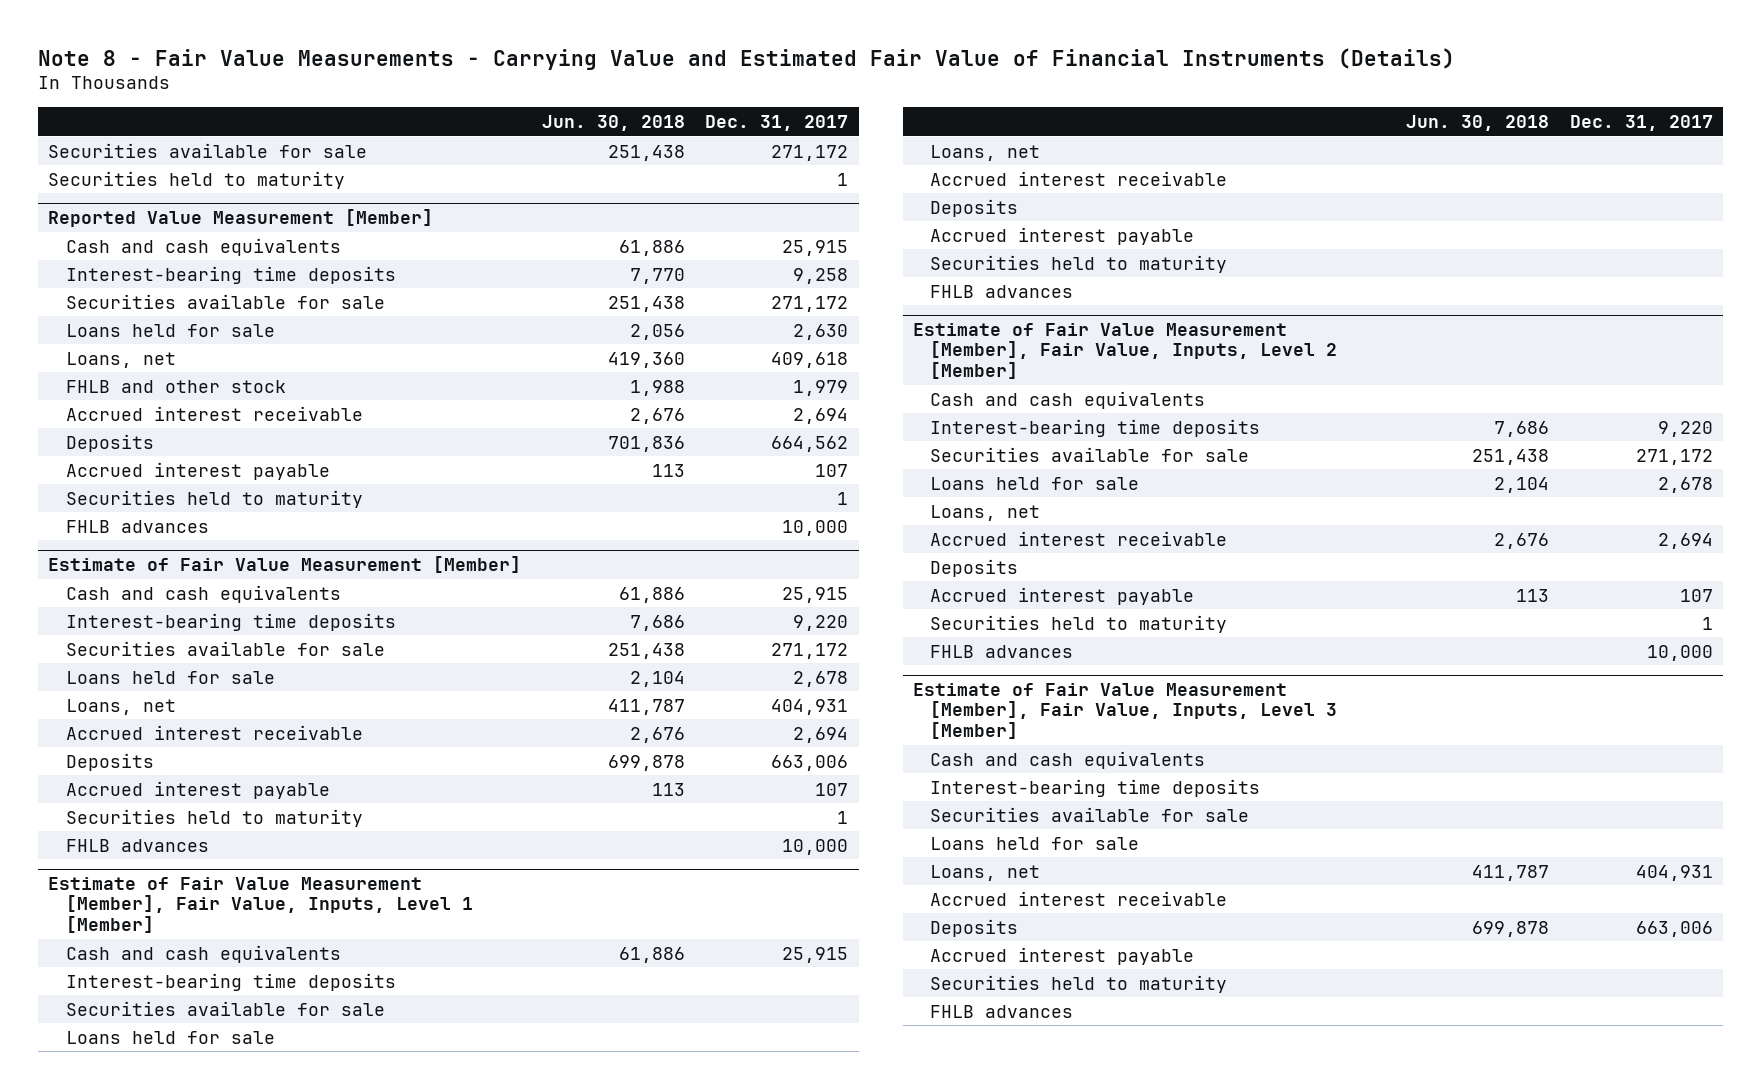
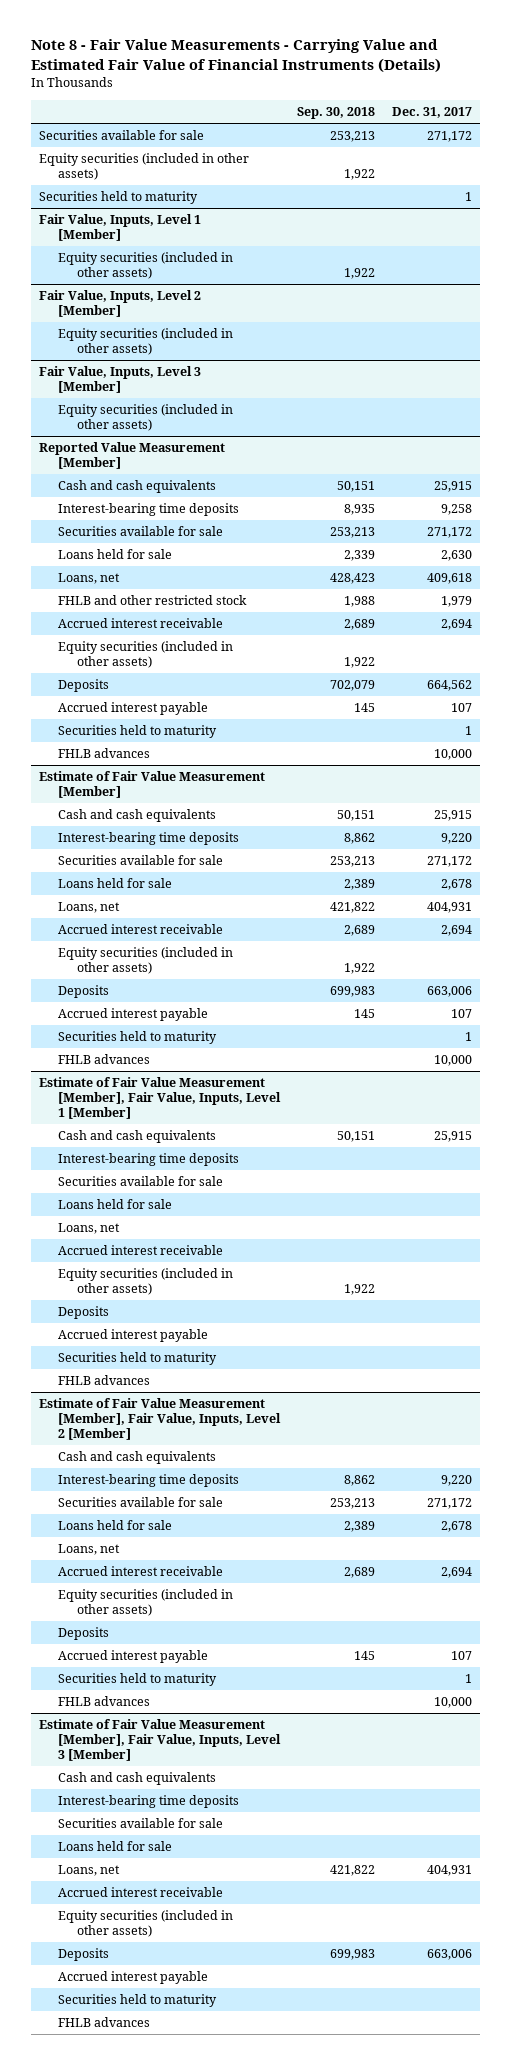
- | Jun. 30, 2018 | Dec. 31, 2017
+ | Sep. 30, 2018 | Dec. 31, 2017
+ Equity securities (included in other assets) | 1,922 |
+ Fair Value, Inputs, Level 1 [Member]
+ Equity securities (included in other assets) | 1,922 |
+ Fair Value, Inputs, Level 2 [Member]
+ Equity securities (included in other assets)
+ Fair Value, Inputs, Level 3 [Member]
+ Equity securities (included in other assets)
@ Reported Value Measurement [Member]
- FHLB and other stock | 1,988 | 1,979
+ FHLB and other restricted stock | 1,988 | 1,979
+ Equity securities (included in other assets) | 1,922 |
@ Estimate of Fair Value Measurement [Member]
+ Equity securities (included in other assets) | 1,922 |
@ Estimate of Fair Value Measurement [Member], Fair Value, Inputs, Level 1 [Member]
+ Equity securities (included in other assets) | 1,922 |
@ Estimate of Fair Value Measurement [Member], Fair Value, Inputs, Level 2 [Member]
+ Equity securities (included in other assets)
@ Estimate of Fair Value Measurement [Member], Fair Value, Inputs, Level 3 [Member]
+ Equity securities (included in other assets)

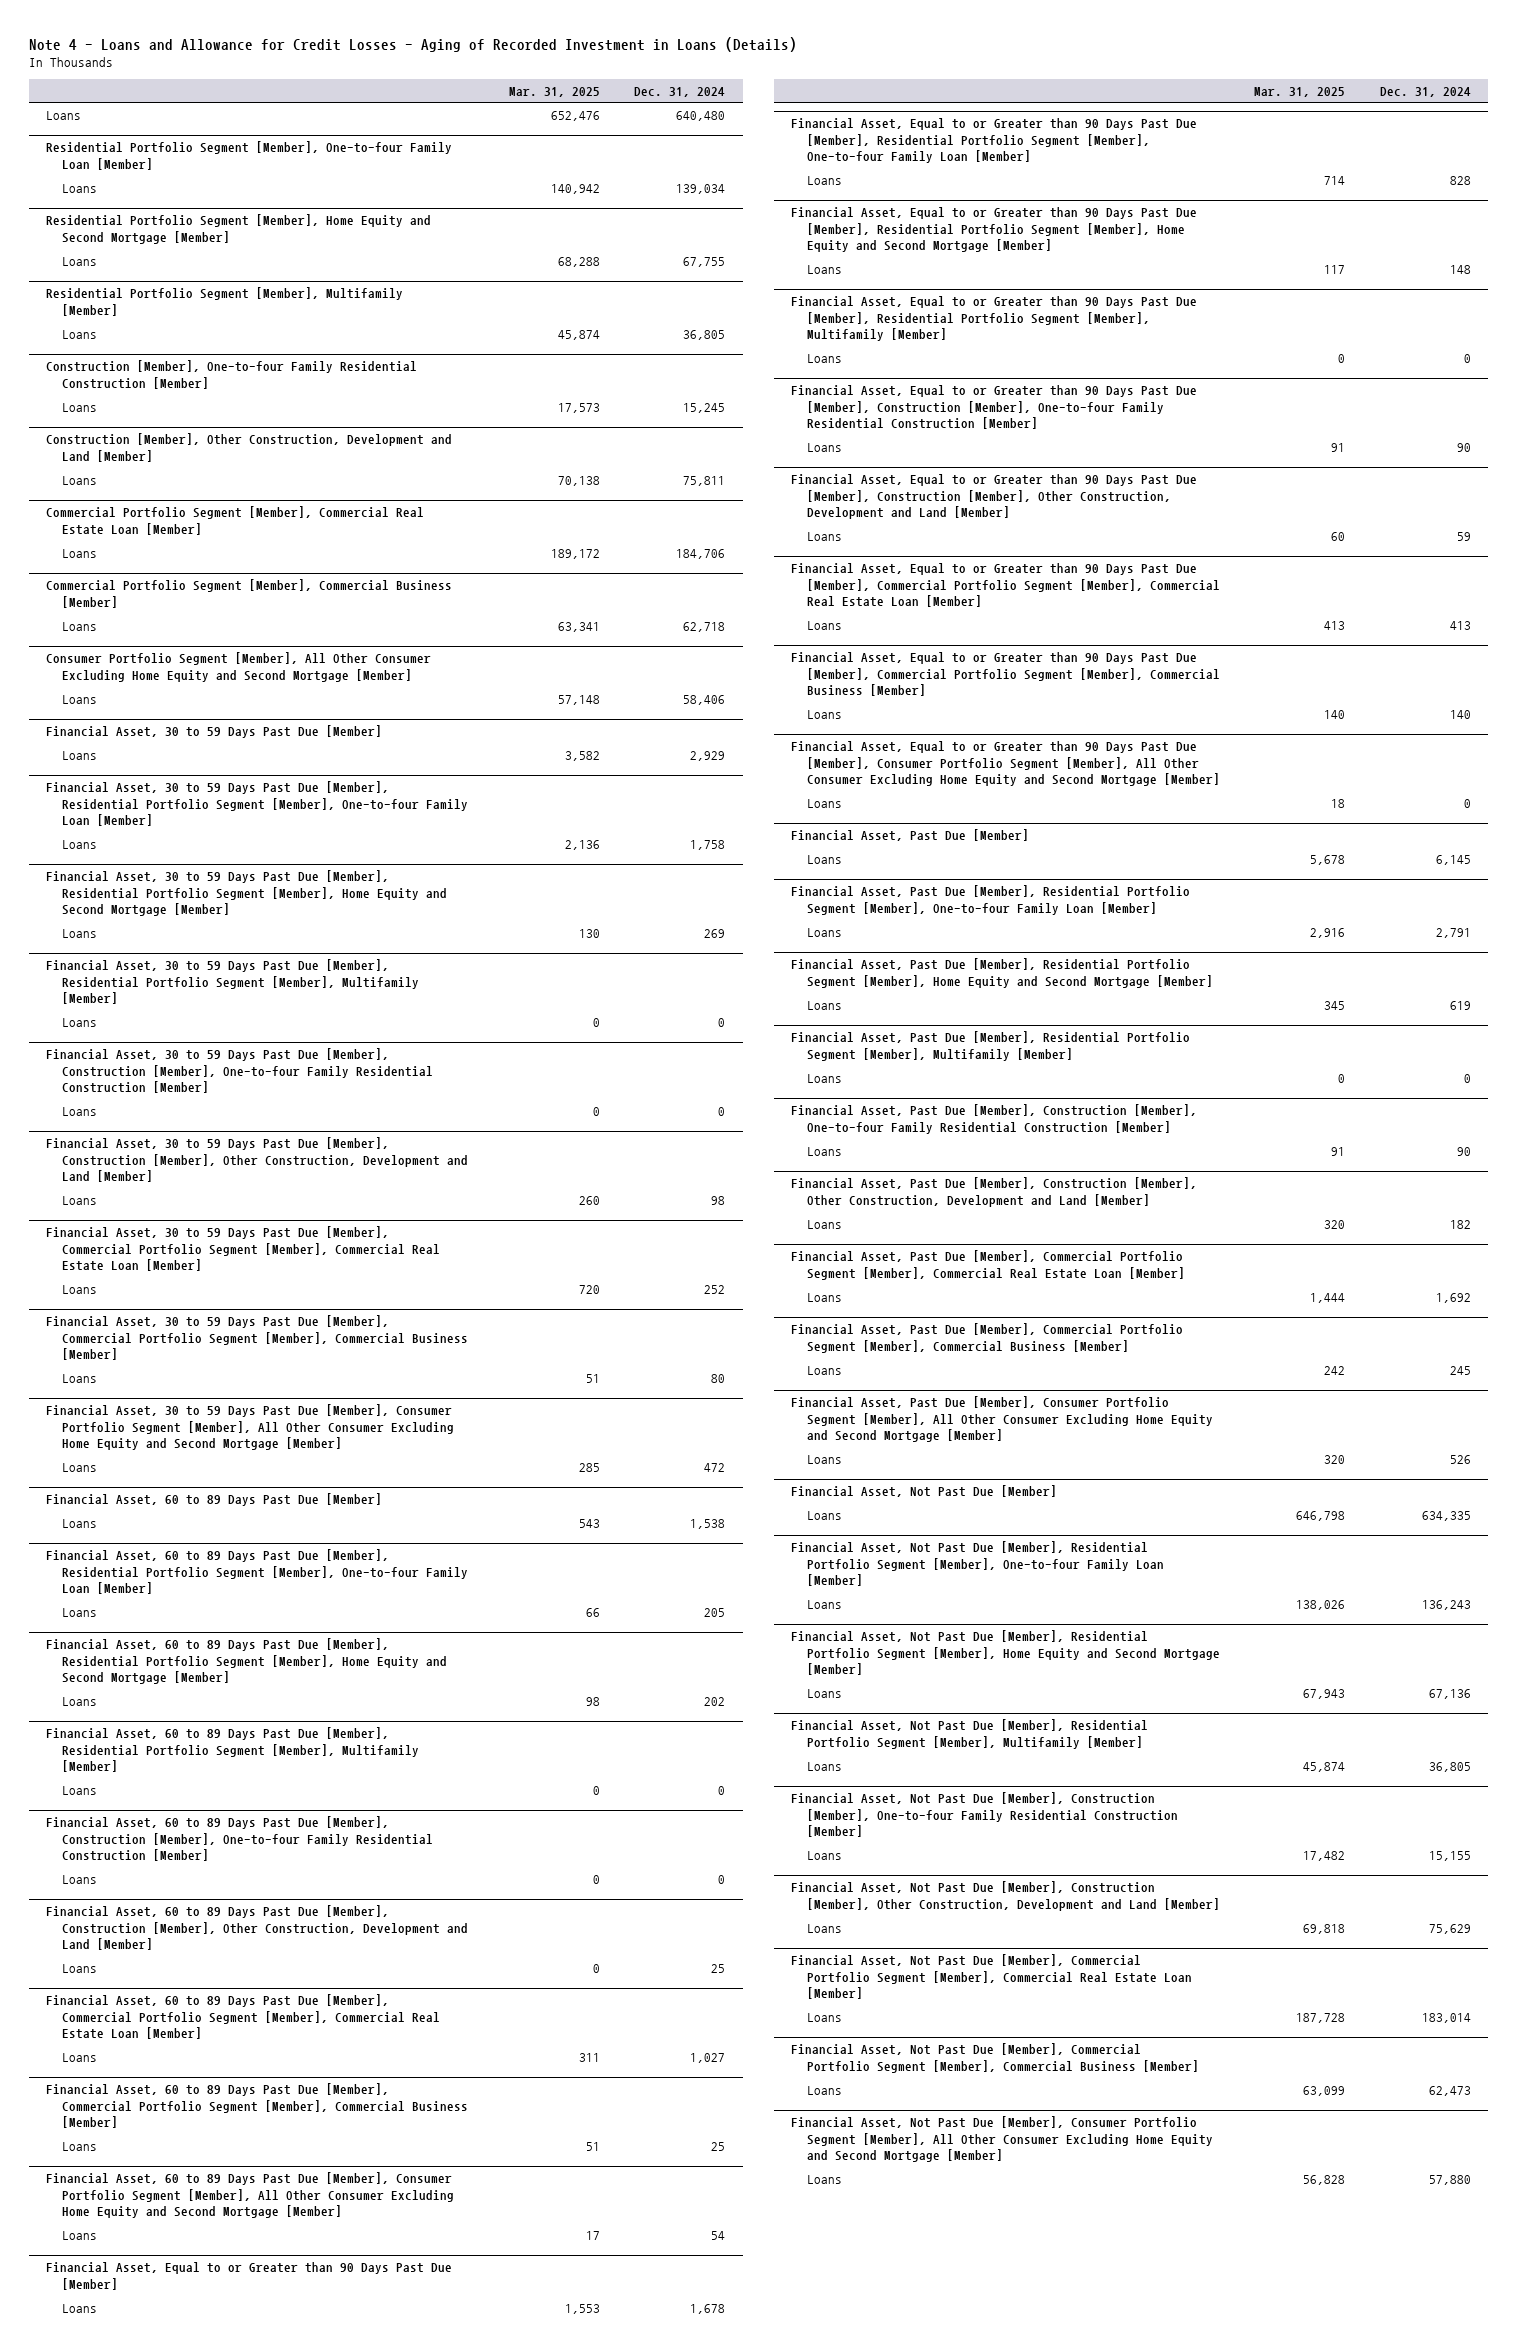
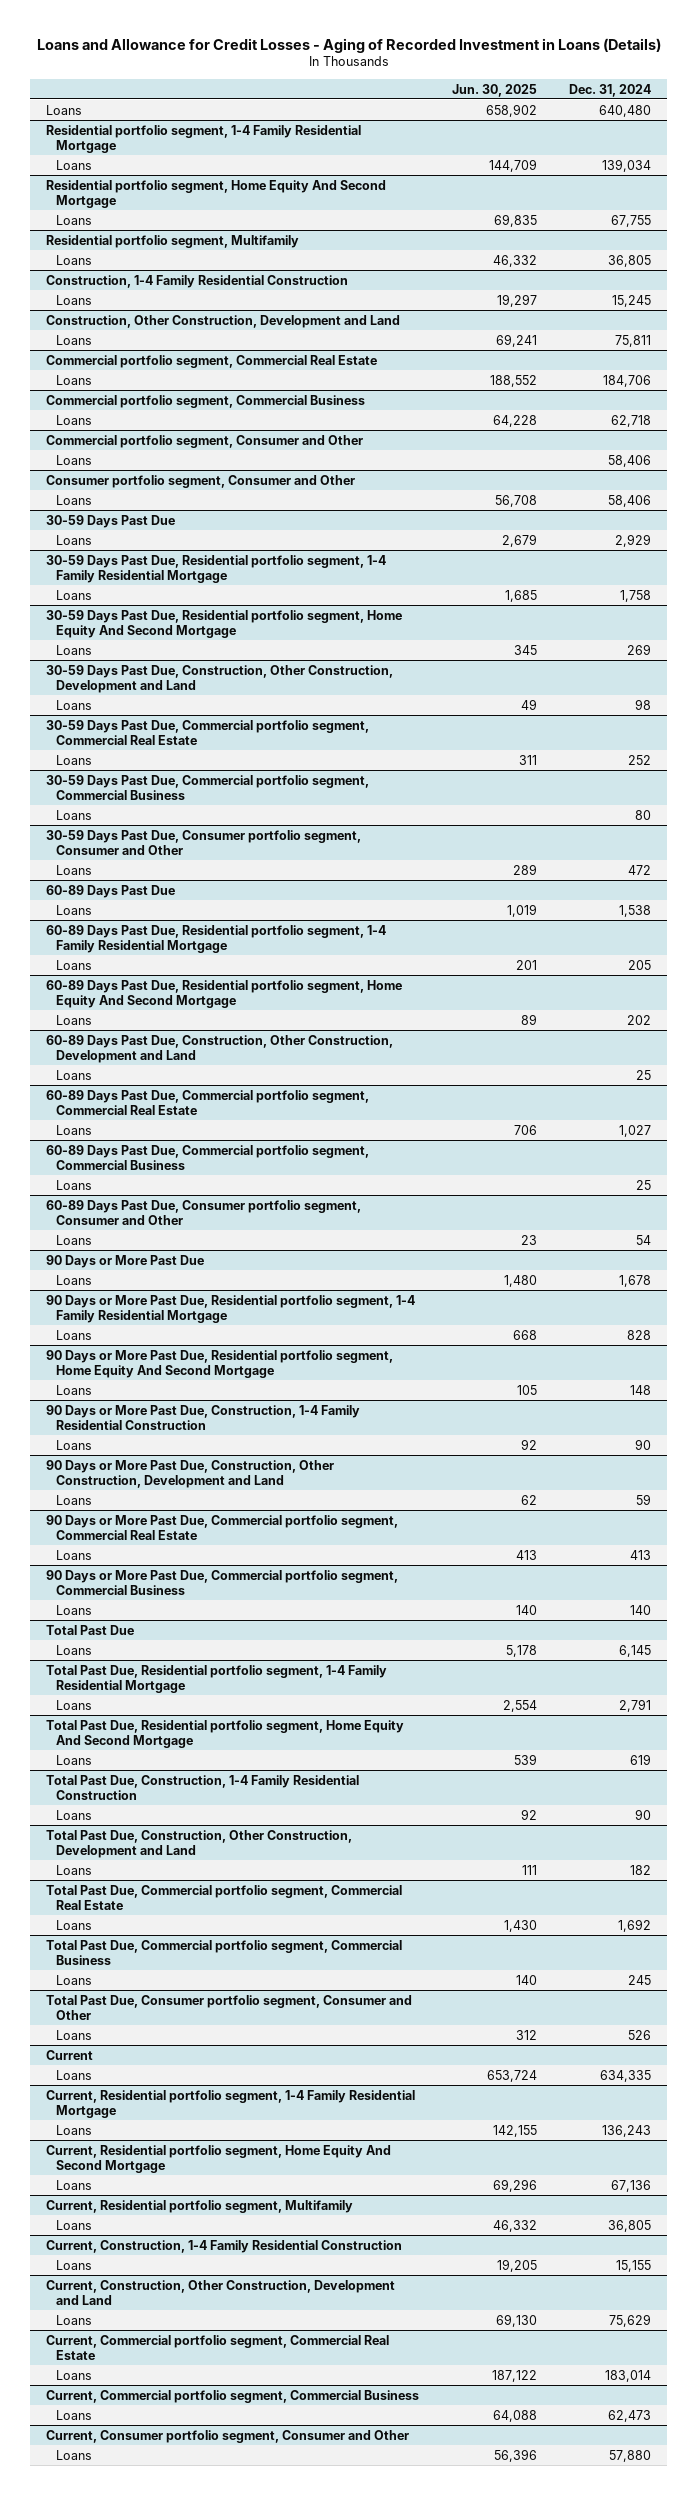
- Note 4 - Loans and Allowance for Credit Losses - Aging of Recorded Investment in Loans (Details)
+ Loans and Allowance for Credit Losses - Aging of Recorded Investment in Loans (Details)
- | Mar. 31, 2025 | Dec. 31, 2024
+ | Jun. 30, 2025 | Dec. 31, 2024
- Residential Portfolio Segment [Member], One-to-four Family Loan [Member]
+ Residential portfolio segment, 1-4 Family Residential Mortgage
- Residential Portfolio Segment [Member], Home Equity and Second Mortgage [Member]
+ Residential portfolio segment, Home Equity And Second Mortgage
- Residential Portfolio Segment [Member], Multifamily [Member]
+ Residential portfolio segment, Multifamily
- Construction [Member], One-to-four Family Residential Construction [Member]
+ Construction, 1-4 Family Residential Construction
- Construction [Member], Other Construction, Development and Land [Member]
+ Construction, Other Construction, Development and Land
- Commercial Portfolio Segment [Member], Commercial Real Estate Loan [Member]
+ Commercial portfolio segment, Commercial Real Estate
- Commercial Portfolio Segment [Member], Commercial Business [Member]
+ Commercial portfolio segment, Commercial Business
- Consumer Portfolio Segment [Member], All Other Consumer Excluding Home Equity and Second Mortgage [Member]
+ Commercial portfolio segment, Consumer and Other
- Financial Asset, 30 to 59 Days Past Due [Member]
+ Consumer portfolio segment, Consumer and Other
+ Loans | 56,708 | 58,406
+ 30-59 Days Past Due
- Financial Asset, 30 to 59 Days Past Due [Member], Residential Portfolio Segment [Member], One-to-four Family Loan [Member]
+ 30-59 Days Past Due, Residential portfolio segment, 1-4 Family Residential Mortgage
- Financial Asset, 30 to 59 Days Past Due [Member], Residential Portfolio Segment [Member], Home Equity and Second Mortgage [Member]
+ 30-59 Days Past Due, Residential portfolio segment, Home Equity And Second Mortgage
- Financial Asset, 30 to 59 Days Past Due [Member], Residential Portfolio Segment [Member], Multifamily [Member]
- Loans | 0 | 0
- Financial Asset, 30 to 59 Days Past Due [Member], Construction [Member], One-to-four Family Residential Construction [Member]
- Loans | 0 | 0
- Financial Asset, 30 to 59 Days Past Due [Member], Construction [Member], Other Construction, Development and Land [Member]
+ 30-59 Days Past Due, Construction, Other Construction, Development and Land
- Financial Asset, 30 to 59 Days Past Due [Member], Commercial Portfolio Segment [Member], Commercial Real Estate Loan [Member]
+ 30-59 Days Past Due, Commercial portfolio segment, Commercial Real Estate
- Financial Asset, 30 to 59 Days Past Due [Member], Commercial Portfolio Segment [Member], Commercial Business [Member]
+ 30-59 Days Past Due, Commercial portfolio segment, Commercial Business
- Financial Asset, 30 to 59 Days Past Due [Member], Consumer Portfolio Segment [Member], All Other Consumer Excluding Home Equity and Second Mortgage [Member]
+ 30-59 Days Past Due, Consumer portfolio segment, Consumer and Other
- Financial Asset, 60 to 89 Days Past Due [Member]
+ 60-89 Days Past Due
- Financial Asset, 60 to 89 Days Past Due [Member], Residential Portfolio Segment [Member], One-to-four Family Loan [Member]
+ 60-89 Days Past Due, Residential portfolio segment, 1-4 Family Residential Mortgage
- Financial Asset, 60 to 89 Days Past Due [Member], Residential Portfolio Segment [Member], Home Equity and Second Mortgage [Member]
+ 60-89 Days Past Due, Residential portfolio segment, Home Equity And Second Mortgage
- Financial Asset, 60 to 89 Days Past Due [Member], Residential Portfolio Segment [Member], Multifamily [Member]
- Loans | 0 | 0
- Financial Asset, 60 to 89 Days Past Due [Member], Construction [Member], One-to-four Family Residential Construction [Member]
- Loans | 0 | 0
- Financial Asset, 60 to 89 Days Past Due [Member], Construction [Member], Other Construction, Development and Land [Member]
+ 60-89 Days Past Due, Construction, Other Construction, Development and Land
- Financial Asset, 60 to 89 Days Past Due [Member], Commercial Portfolio Segment [Member], Commercial Real Estate Loan [Member]
+ 60-89 Days Past Due, Commercial portfolio segment, Commercial Real Estate
- Financial Asset, 60 to 89 Days Past Due [Member], Commercial Portfolio Segment [Member], Commercial Business [Member]
+ 60-89 Days Past Due, Commercial portfolio segment, Commercial Business
- Financial Asset, 60 to 89 Days Past Due [Member], Consumer Portfolio Segment [Member], All Other Consumer Excluding Home Equity and Second Mortgage [Member]
+ 60-89 Days Past Due, Consumer portfolio segment, Consumer and Other
- Financial Asset, Equal to or Greater than 90 Days Past Due [Member]
+ 90 Days or More Past Due
- Financial Asset, Equal to or Greater than 90 Days Past Due [Member], Residential Portfolio Segment [Member], One-to-four Family Loan [Member]
+ 90 Days or More Past Due, Residential portfolio segment, 1-4 Family Residential Mortgage
- Financial Asset, Equal to or Greater than 90 Days Past Due [Member], Residential Portfolio Segment [Member], Home Equity and Second Mortgage [Member]
+ 90 Days or More Past Due, Residential portfolio segment, Home Equity And Second Mortgage
- Financial Asset, Equal to or Greater than 90 Days Past Due [Member], Residential Portfolio Segment [Member], Multifamily [Member]
- Loans | 0 | 0
- Financial Asset, Equal to or Greater than 90 Days Past Due [Member], Construction [Member], One-to-four Family Residential Construction [Member]
+ 90 Days or More Past Due, Construction, 1-4 Family Residential Construction
- Financial Asset, Equal to or Greater than 90 Days Past Due [Member], Construction [Member], Other Construction, Development and Land [Member]
+ 90 Days or More Past Due, Construction, Other Construction, Development and Land
- Financial Asset, Equal to or Greater than 90 Days Past Due [Member], Commercial Portfolio Segment [Member], Commercial Real Estate Loan [Member]
+ 90 Days or More Past Due, Commercial portfolio segment, Commercial Real Estate
- Financial Asset, Equal to or Greater than 90 Days Past Due [Member], Commercial Portfolio Segment [Member], Commercial Business [Member]
+ 90 Days or More Past Due, Commercial portfolio segment, Commercial Business
- Financial Asset, Equal to or Greater than 90 Days Past Due [Member], Consumer Portfolio Segment [Member], All Other Consumer Excluding Home Equity and Second Mortgage [Member]
- Loans | 18 | 0
- Financial Asset, Past Due [Member]
+ Total Past Due
- Financial Asset, Past Due [Member], Residential Portfolio Segment [Member], One-to-four Family Loan [Member]
+ Total Past Due, Residential portfolio segment, 1-4 Family Residential Mortgage
- Financial Asset, Past Due [Member], Residential Portfolio Segment [Member], Home Equity and Second Mortgage [Member]
+ Total Past Due, Residential portfolio segment, Home Equity And Second Mortgage
- Financial Asset, Past Due [Member], Residential Portfolio Segment [Member], Multifamily [Member]
- Loans | 0 | 0
- Financial Asset, Past Due [Member], Construction [Member], One-to-four Family Residential Construction [Member]
+ Total Past Due, Construction, 1-4 Family Residential Construction
- Financial Asset, Past Due [Member], Construction [Member], Other Construction, Development and Land [Member]
+ Total Past Due, Construction, Other Construction, Development and Land
- Financial Asset, Past Due [Member], Commercial Portfolio Segment [Member], Commercial Real Estate Loan [Member]
+ Total Past Due, Commercial portfolio segment, Commercial Real Estate
- Financial Asset, Past Due [Member], Commercial Portfolio Segment [Member], Commercial Business [Member]
+ Total Past Due, Commercial portfolio segment, Commercial Business
- Financial Asset, Past Due [Member], Consumer Portfolio Segment [Member], All Other Consumer Excluding Home Equity and Second Mortgage [Member]
+ Total Past Due, Consumer portfolio segment, Consumer and Other
- Financial Asset, Not Past Due [Member]
+ Current
- Financial Asset, Not Past Due [Member], Residential Portfolio Segment [Member], One-to-four Family Loan [Member]
+ Current, Residential portfolio segment, 1-4 Family Residential Mortgage
- Financial Asset, Not Past Due [Member], Residential Portfolio Segment [Member], Home Equity and Second Mortgage [Member]
+ Current, Residential portfolio segment, Home Equity And Second Mortgage
- Financial Asset, Not Past Due [Member], Residential Portfolio Segment [Member], Multifamily [Member]
+ Current, Residential portfolio segment, Multifamily
- Financial Asset, Not Past Due [Member], Construction [Member], One-to-four Family Residential Construction [Member]
+ Current, Construction, 1-4 Family Residential Construction
- Financial Asset, Not Past Due [Member], Construction [Member], Other Construction, Development and Land [Member]
+ Current, Construction, Other Construction, Development and Land
- Financial Asset, Not Past Due [Member], Commercial Portfolio Segment [Member], Commercial Real Estate Loan [Member]
+ Current, Commercial portfolio segment, Commercial Real Estate
- Financial Asset, Not Past Due [Member], Commercial Portfolio Segment [Member], Commercial Business [Member]
+ Current, Commercial portfolio segment, Commercial Business
- Financial Asset, Not Past Due [Member], Consumer Portfolio Segment [Member], All Other Consumer Excluding Home Equity and Second Mortgage [Member]
+ Current, Consumer portfolio segment, Consumer and Other

